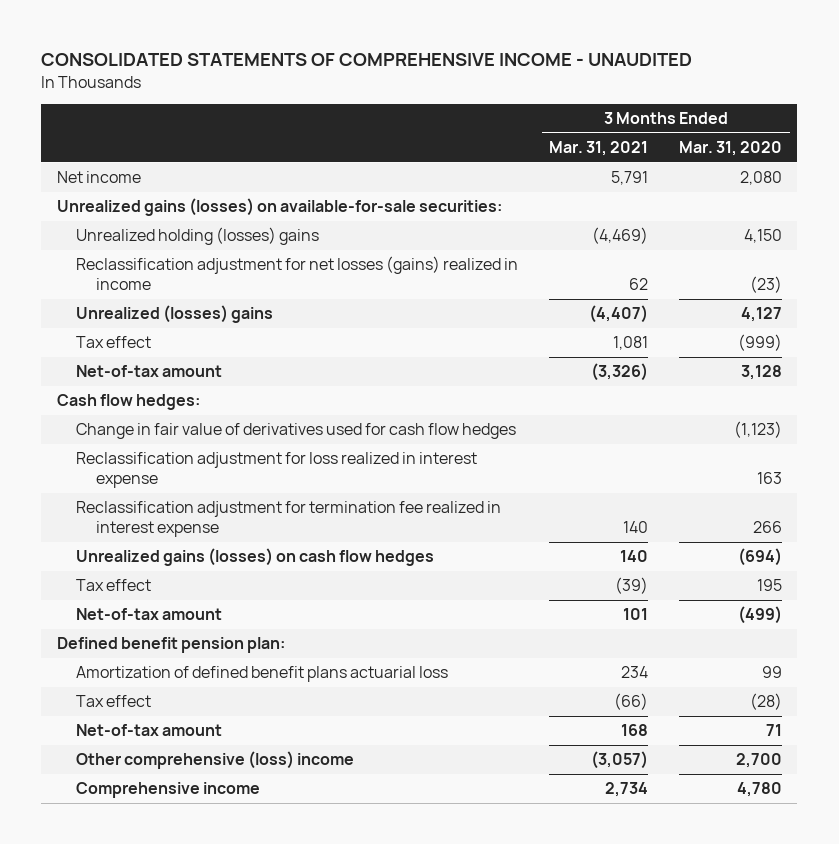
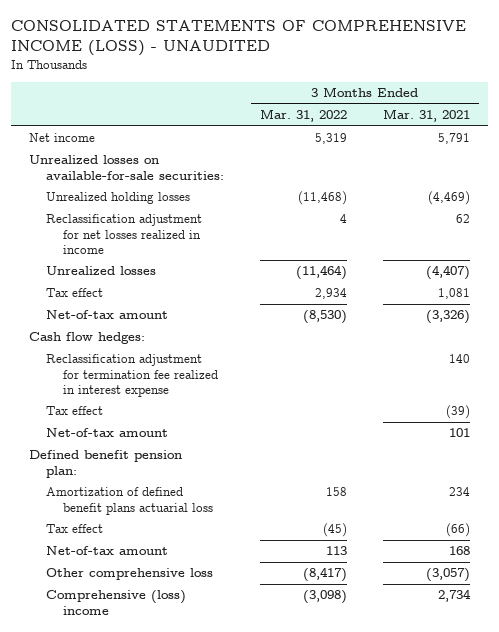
- CONSOLIDATED STATEMENTS OF COMPREHENSIVE INCOME - UNAUDITED
+ CONSOLIDATED STATEMENTS OF COMPREHENSIVE INCOME (LOSS) - UNAUDITED
- | 3 Months Ended Mar. 31, 2021 | 3 Months Ended Mar. 31, 2020
+ | 3 Months Ended Mar. 31, 2022 | 3 Months Ended Mar. 31, 2021
- Unrealized gains (losses) on available-for-sale securities:
- Unrealized holding (losses) gains | (4,469) | 4,150
- Reclassification adjustment for net losses (gains) realized in income | 62 | (23)
- Unrealized (losses) gains | (4,407) | 4,127
+ Unrealized losses on available-for-sale securities:
+ Unrealized holding losses | (11,468) | (4,469)
+ Reclassification adjustment for net losses realized in income | 4 | 62
+ Unrealized losses | (11,464) | (4,407)
- Change in fair value of derivatives used for cash flow hedges | | (1,123)
- Reclassification adjustment for loss realized in interest expense | | 163
- Unrealized gains (losses) on cash flow hedges | 140 | (694)
- Other comprehensive (loss) income | (3,057) | 2,700
- Comprehensive income | 2,734 | 4,780
+ Other comprehensive loss | (8,417) | (3,057)
+ Comprehensive (loss) income | (3,098) | 2,734

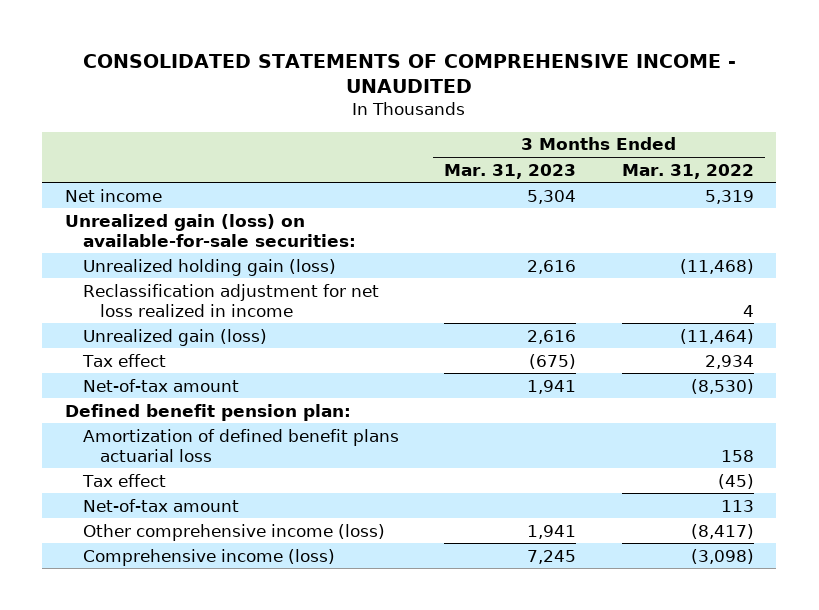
- CONSOLIDATED STATEMENTS OF COMPREHENSIVE INCOME (LOSS) - UNAUDITED
+ CONSOLIDATED STATEMENTS OF COMPREHENSIVE INCOME - UNAUDITED
- | 3 Months Ended Mar. 31, 2022 | 3 Months Ended Mar. 31, 2021
+ | 3 Months Ended Mar. 31, 2023 | 3 Months Ended Mar. 31, 2022
- Unrealized losses on available-for-sale securities:
- Unrealized holding losses | (11,468) | (4,469)
- Reclassification adjustment for net losses realized in income | 4 | 62
- Unrealized losses | (11,464) | (4,407)
+ Unrealized gain (loss) on available-for-sale securities:
+ Unrealized holding gain (loss) | 2,616 | (11,468)
+ Reclassification adjustment for net loss realized in income | | 4
+ Unrealized gain (loss) | 2,616 | (11,464)
- Cash flow hedges:
- Reclassification adjustment for termination fee realized in interest expense | | 140
- Tax effect | | (39)
- Net-of-tax amount | | 101
- Other comprehensive loss | (8,417) | (3,057)
- Comprehensive (loss) income | (3,098) | 2,734
+ Other comprehensive income (loss) | 1,941 | (8,417)
+ Comprehensive income (loss) | 7,245 | (3,098)

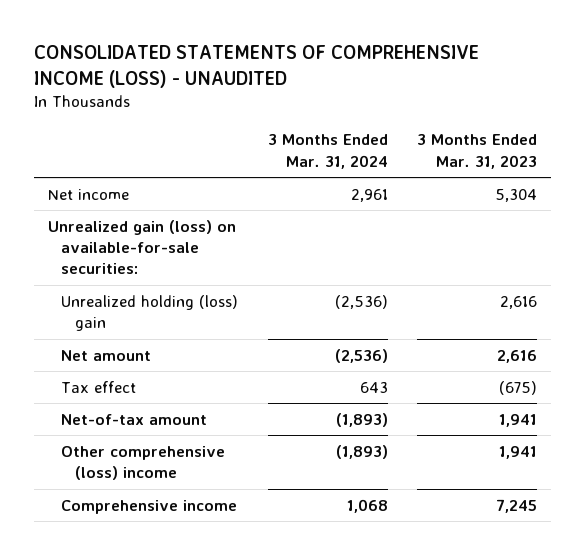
- CONSOLIDATED STATEMENTS OF COMPREHENSIVE INCOME - UNAUDITED
+ CONSOLIDATED STATEMENTS OF COMPREHENSIVE INCOME (LOSS) - UNAUDITED
- | 3 Months Ended Mar. 31, 2023 | 3 Months Ended Mar. 31, 2022
+ | 3 Months Ended Mar. 31, 2024 | 3 Months Ended Mar. 31, 2023
- Unrealized holding gain (loss) | 2,616 | (11,468)
- Reclassification adjustment for net loss realized in income | | 4
- Unrealized gain (loss) | 2,616 | (11,464)
+ Unrealized holding (loss) gain | (2,536) | 2,616
+ Net amount | (2,536) | 2,616
- Defined benefit pension plan:
- Amortization of defined benefit plans actuarial loss | | 158
- Tax effect | | (45)
- Net-of-tax amount | | 113
- Other comprehensive income (loss) | 1,941 | (8,417)
- Comprehensive income (loss) | 7,245 | (3,098)
+ Other comprehensive (loss) income | (1,893) | 1,941
+ Comprehensive income | 1,068 | 7,245

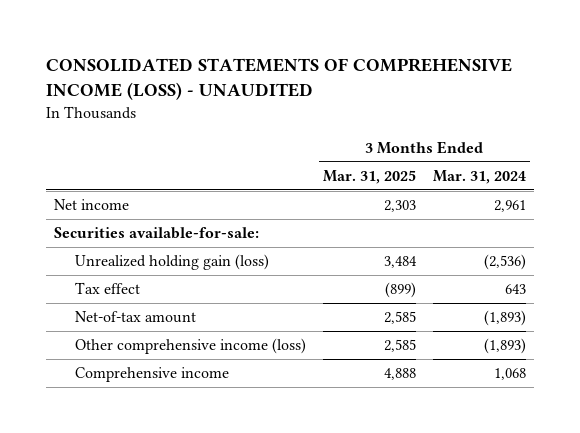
- | 3 Months Ended Mar. 31, 2024 | 3 Months Ended Mar. 31, 2023
+ | 3 Months Ended Mar. 31, 2025 | 3 Months Ended Mar. 31, 2024
- Unrealized gain (loss) on available-for-sale securities:
- Unrealized holding (loss) gain | (2,536) | 2,616
- Net amount | (2,536) | 2,616
+ Securities available-for-sale:
+ Unrealized holding gain (loss) | 3,484 | (2,536)
- Other comprehensive (loss) income | (1,893) | 1,941
+ Other comprehensive income (loss) | 2,585 | (1,893)

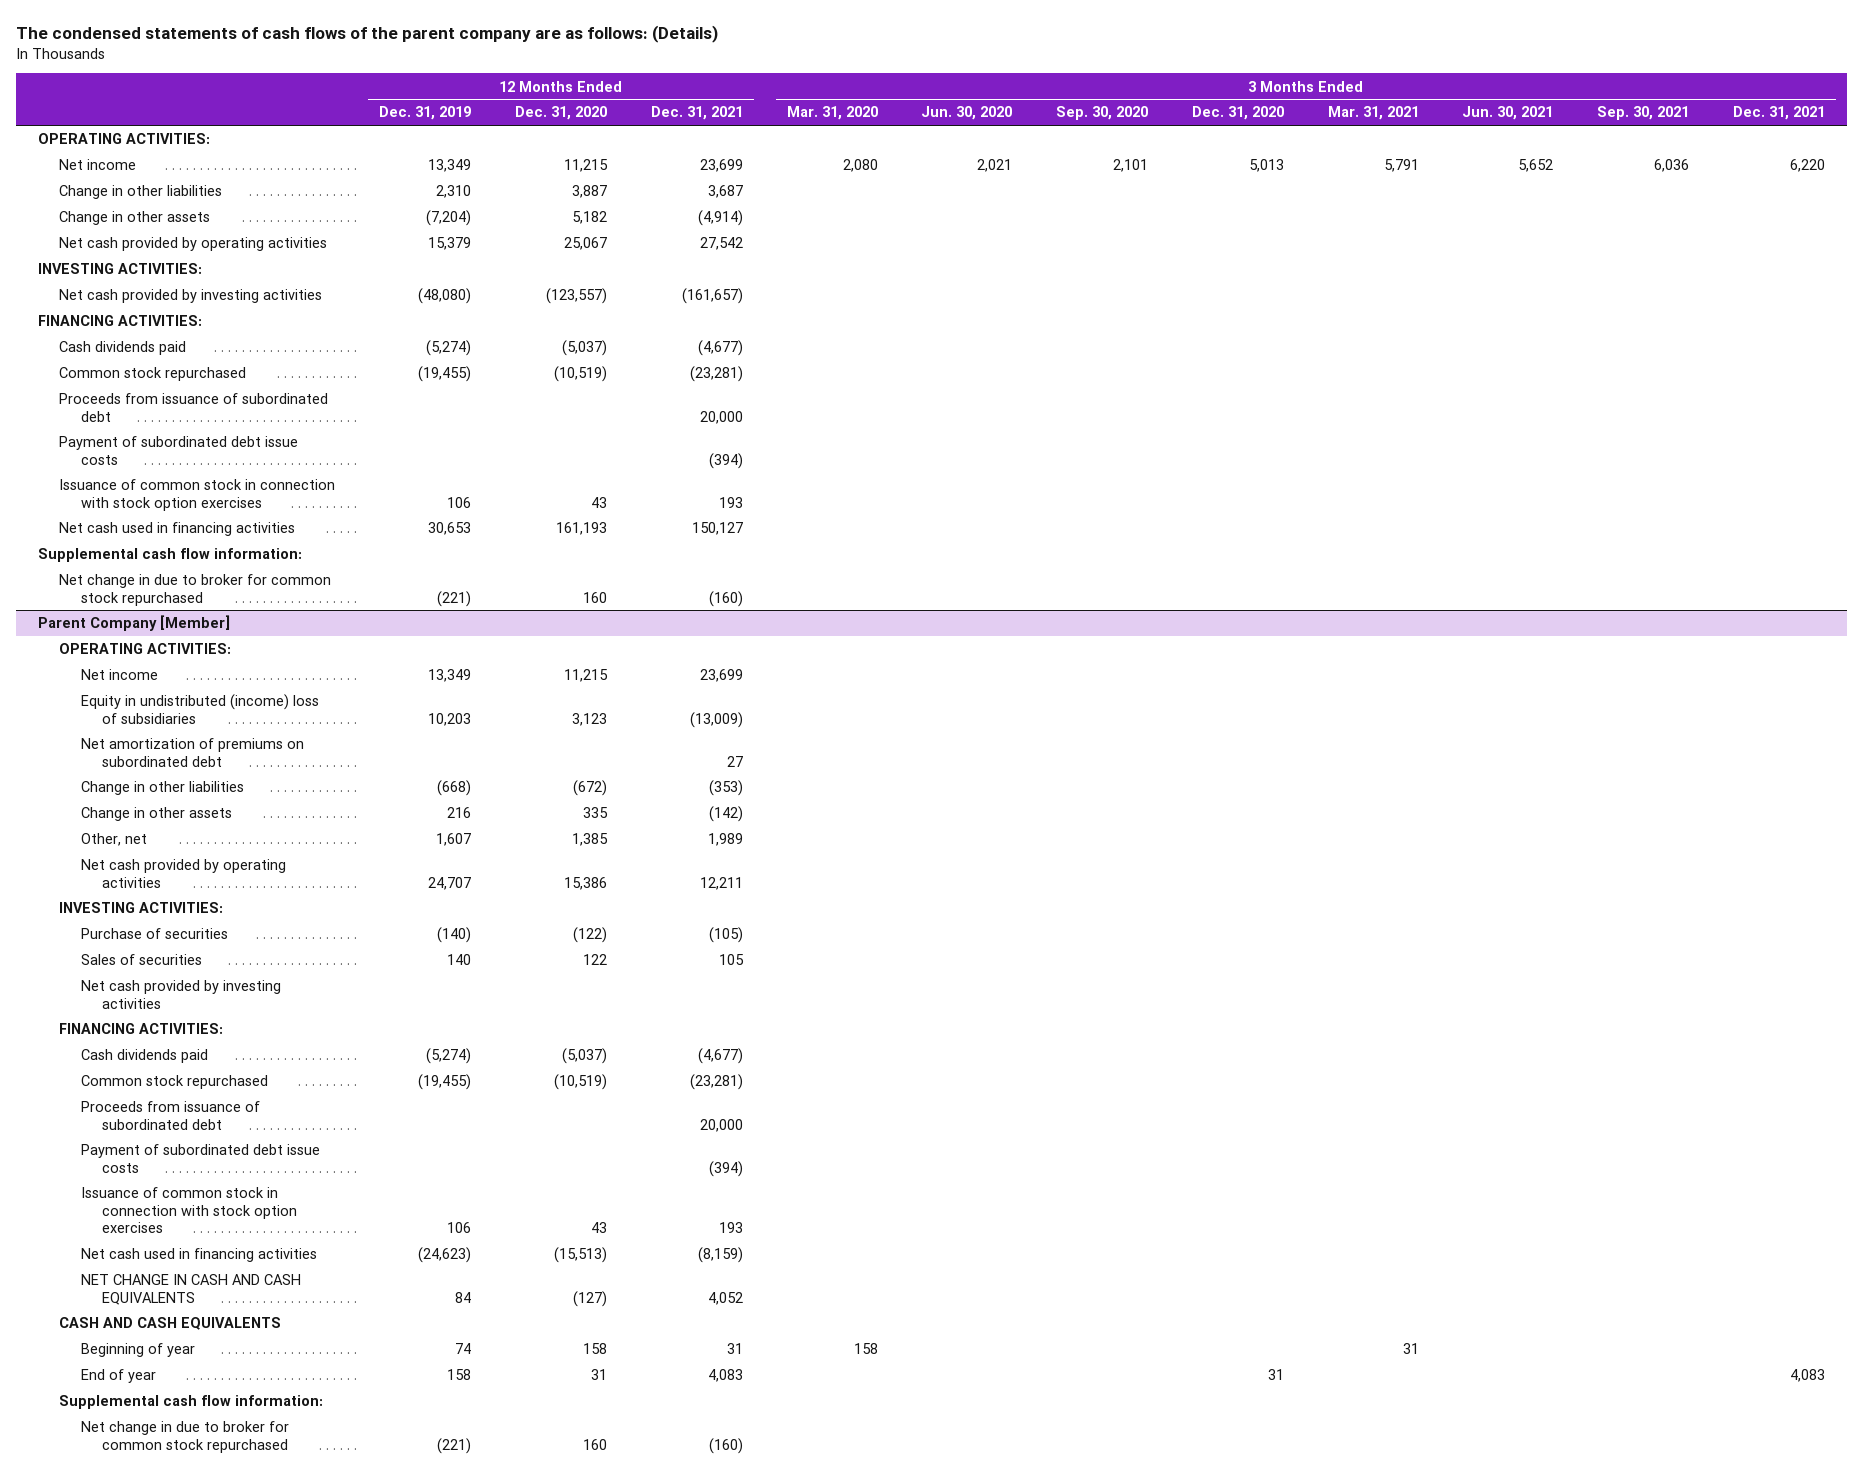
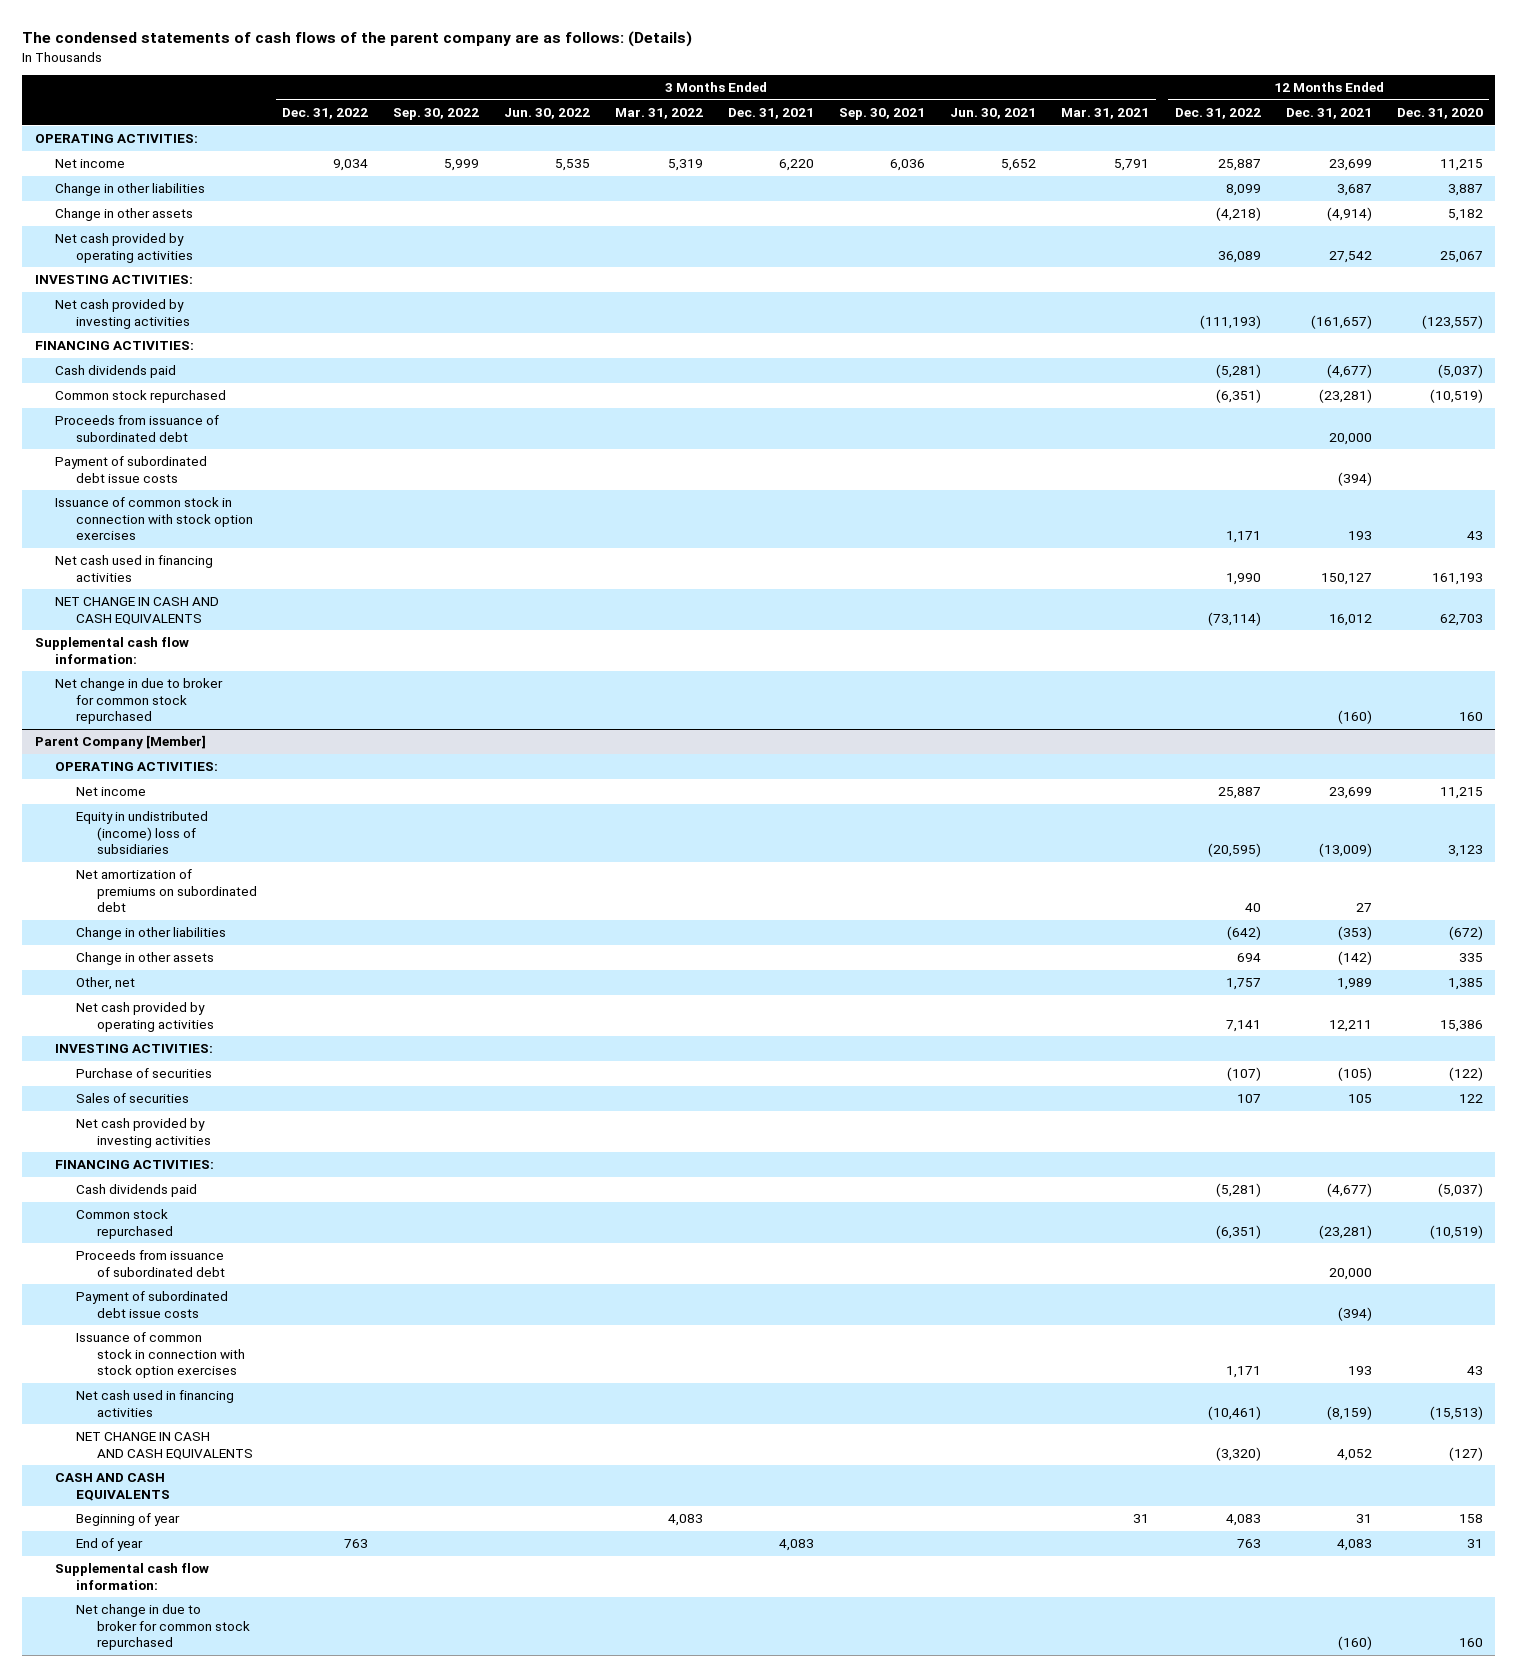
- | 12 Months Ended Dec. 31, 2019 | 12 Months Ended Dec. 31, 2020 | 12 Months Ended Dec. 31, 2021 | 3 Months Ended Mar. 31, 2020 | 3 Months Ended Jun. 30, 2020 | 3 Months Ended Sep. 30, 2020 | 3 Months Ended Dec. 31, 2020 | 3 Months Ended Mar. 31, 2021 | 3 Months Ended Jun. 30, 2021 | 3 Months Ended Sep. 30, 2021 | 3 Months Ended Dec. 31, 2021
+ | 3 Months Ended Dec. 31, 2022 | 3 Months Ended Sep. 30, 2022 | 3 Months Ended Jun. 30, 2022 | 3 Months Ended Mar. 31, 2022 | 3 Months Ended Dec. 31, 2021 | 3 Months Ended Sep. 30, 2021 | 3 Months Ended Jun. 30, 2021 | 3 Months Ended Mar. 31, 2021 | 12 Months Ended Dec. 31, 2022 | 12 Months Ended Dec. 31, 2021 | 12 Months Ended Dec. 31, 2020
+ NET CHANGE IN CASH AND CASH EQUIVALENTS | | | | | | | | | (73,114) | 16,012 | 62,703

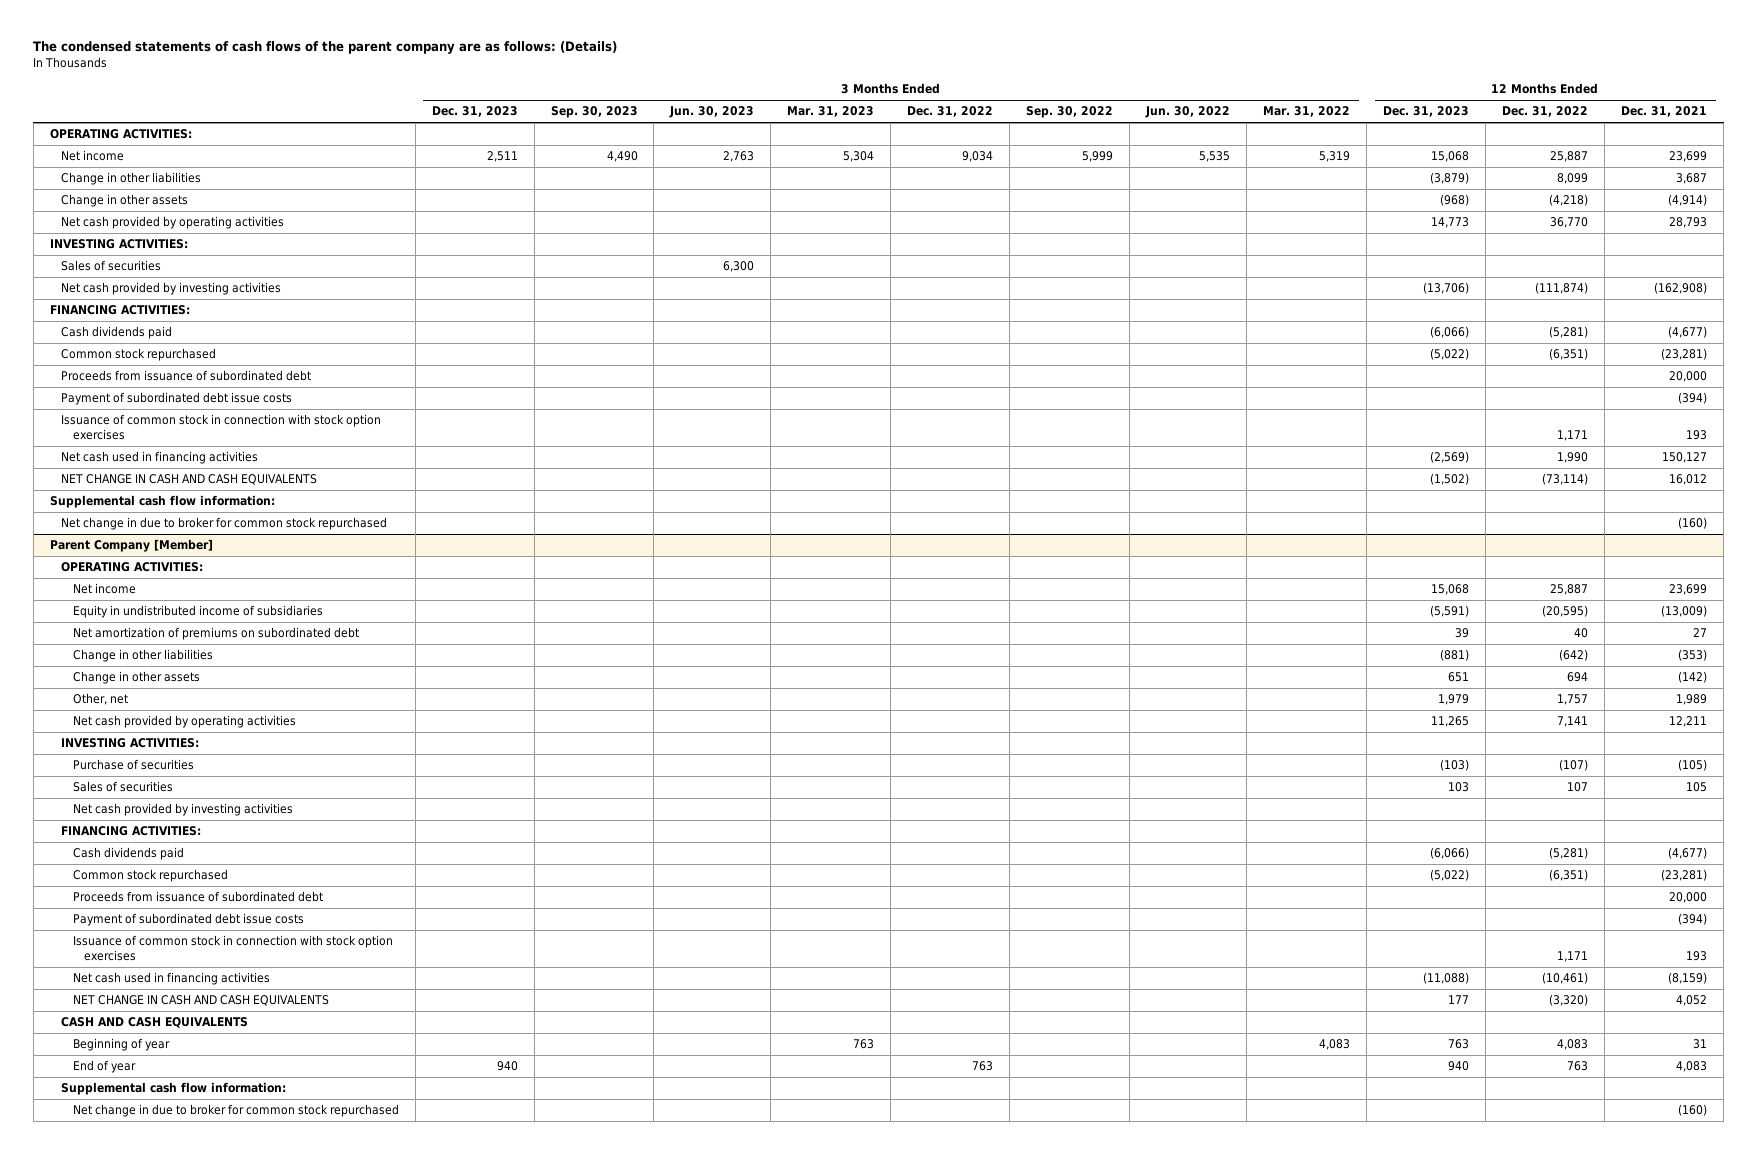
- | 3 Months Ended Dec. 31, 2022 | 3 Months Ended Sep. 30, 2022 | 3 Months Ended Jun. 30, 2022 | 3 Months Ended Mar. 31, 2022 | 3 Months Ended Dec. 31, 2021 | 3 Months Ended Sep. 30, 2021 | 3 Months Ended Jun. 30, 2021 | 3 Months Ended Mar. 31, 2021 | 12 Months Ended Dec. 31, 2022 | 12 Months Ended Dec. 31, 2021 | 12 Months Ended Dec. 31, 2020
+ | 3 Months Ended Dec. 31, 2023 | 3 Months Ended Sep. 30, 2023 | 3 Months Ended Jun. 30, 2023 | 3 Months Ended Mar. 31, 2023 | 3 Months Ended Dec. 31, 2022 | 3 Months Ended Sep. 30, 2022 | 3 Months Ended Jun. 30, 2022 | 3 Months Ended Mar. 31, 2022 | 12 Months Ended Dec. 31, 2023 | 12 Months Ended Dec. 31, 2022 | 12 Months Ended Dec. 31, 2021
- Net cash provided by operating activities | | | | | | | | | 36,089 | 27,542 | 25,067
+ Net cash provided by operating activities | | | | | | | | | 14,773 | 36,770 | 28,793
- Net cash provided by investing activities | | | | | | | | | (111,193) | (161,657) | (123,557)
+ Sales of securities | | | 6,300 | | | | | | | |
+ Net cash provided by investing activities | | | | | | | | | (13,706) | (111,874) | (162,908)
@ Parent Company [Member]
- Equity in undistributed (income) loss of subsidiaries | | | | | | | | | (20,595) | (13,009) | 3,123
+ Equity in undistributed income of subsidiaries | | | | | | | | | (5,591) | (20,595) | (13,009)

